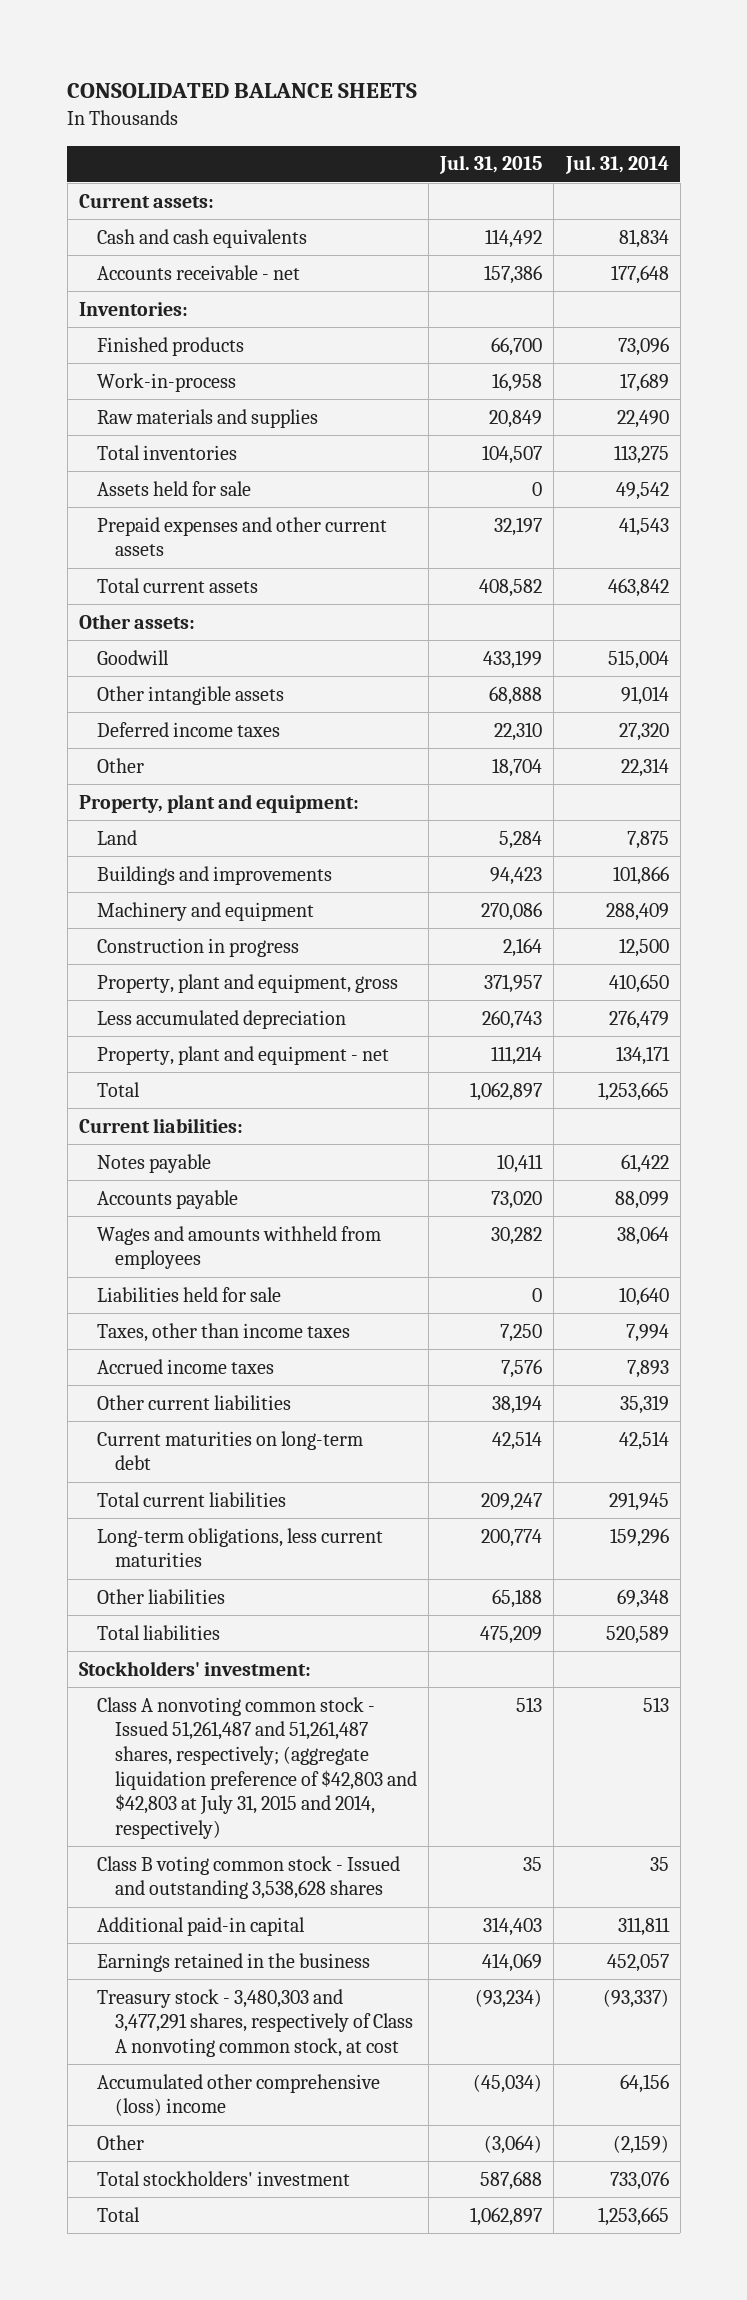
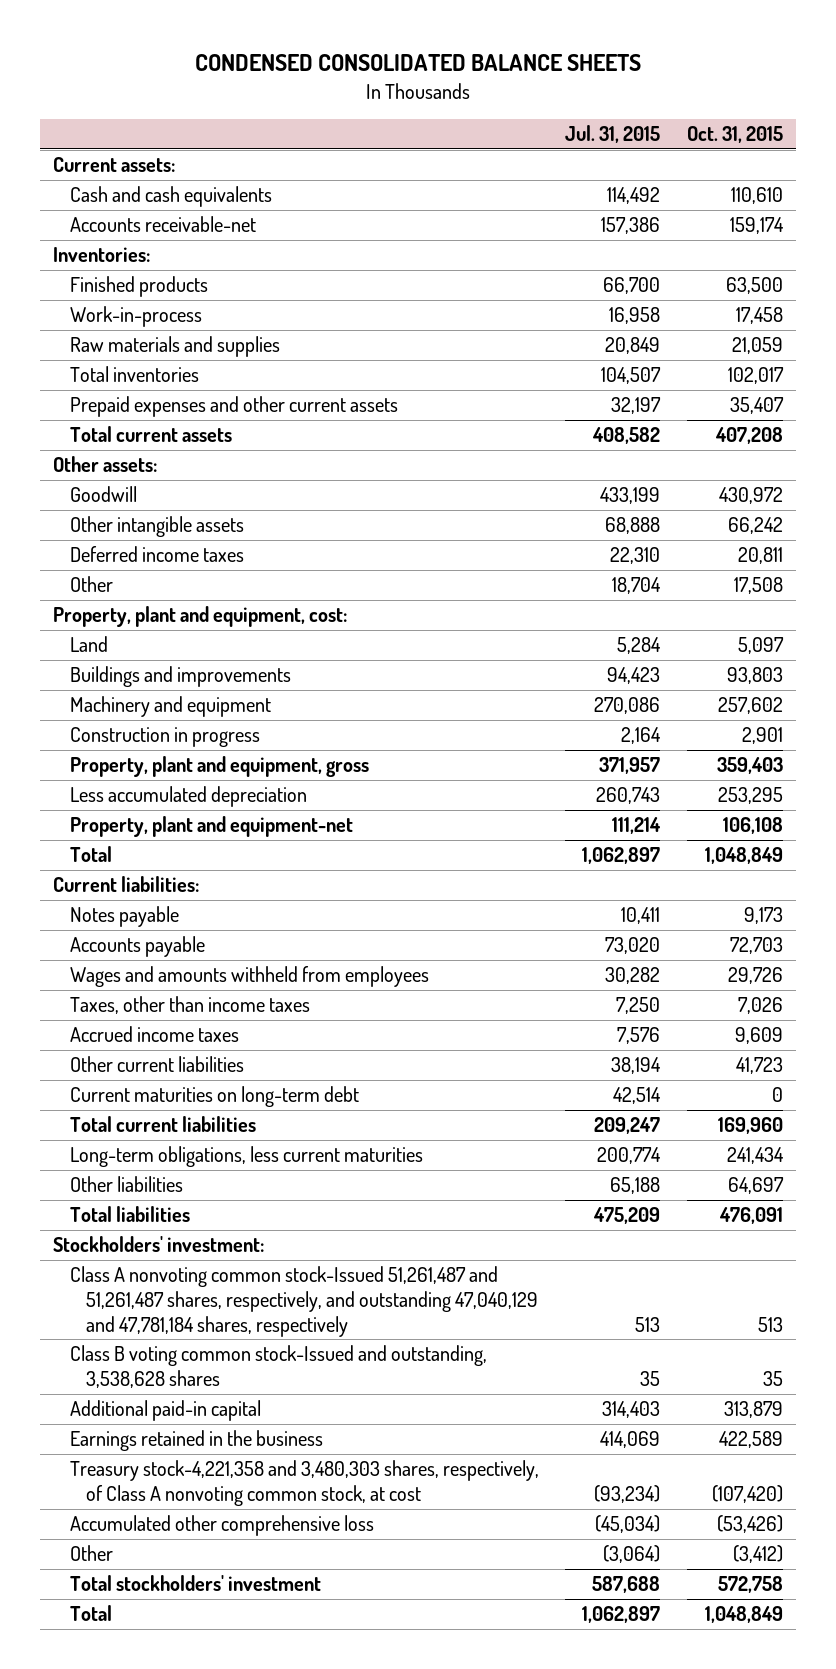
- CONSOLIDATED BALANCE SHEETS
+ CONDENSED CONSOLIDATED BALANCE SHEETS
- | Jul. 31, 2015 | Jul. 31, 2014
+ | Jul. 31, 2015 | Oct. 31, 2015
- Accounts receivable - net | 157,386 | 177,648
+ Accounts receivable-net | 157,386 | 159,174
- Assets held for sale | 0 | 49,542
- Property, plant and equipment:
+ Property, plant and equipment, cost:
- Property, plant and equipment - net | 111,214 | 134,171
+ Property, plant and equipment-net | 111,214 | 106,108
- Liabilities held for sale | 0 | 10,640
- Class A nonvoting common stock - Issued 51,261,487 and 51,261,487 shares, respectively; (aggregate liquidation preference of $42,803 and $42,803 at July 31, 2015 and 2014, respectively) | 513 | 513
- Class B voting common stock - Issued and outstanding 3,538,628 shares | 35 | 35
+ Class A nonvoting common stock-Issued 51,261,487 and 51,261,487 shares, respectively, and outstanding 47,040,129 and 47,781,184 shares, respectively | 513 | 513
+ Class B voting common stock-Issued and outstanding, 3,538,628 shares | 35 | 35
- Treasury stock - 3,480,303 and 3,477,291 shares, respectively of Class A nonvoting common stock, at cost | (93,234) | (93,337)
- Accumulated other comprehensive (loss) income | (45,034) | 64,156
+ Treasury stock-4,221,358 and 3,480,303 shares, respectively, of Class A nonvoting common stock, at cost | (93,234) | (107,420)
+ Accumulated other comprehensive loss | (45,034) | (53,426)

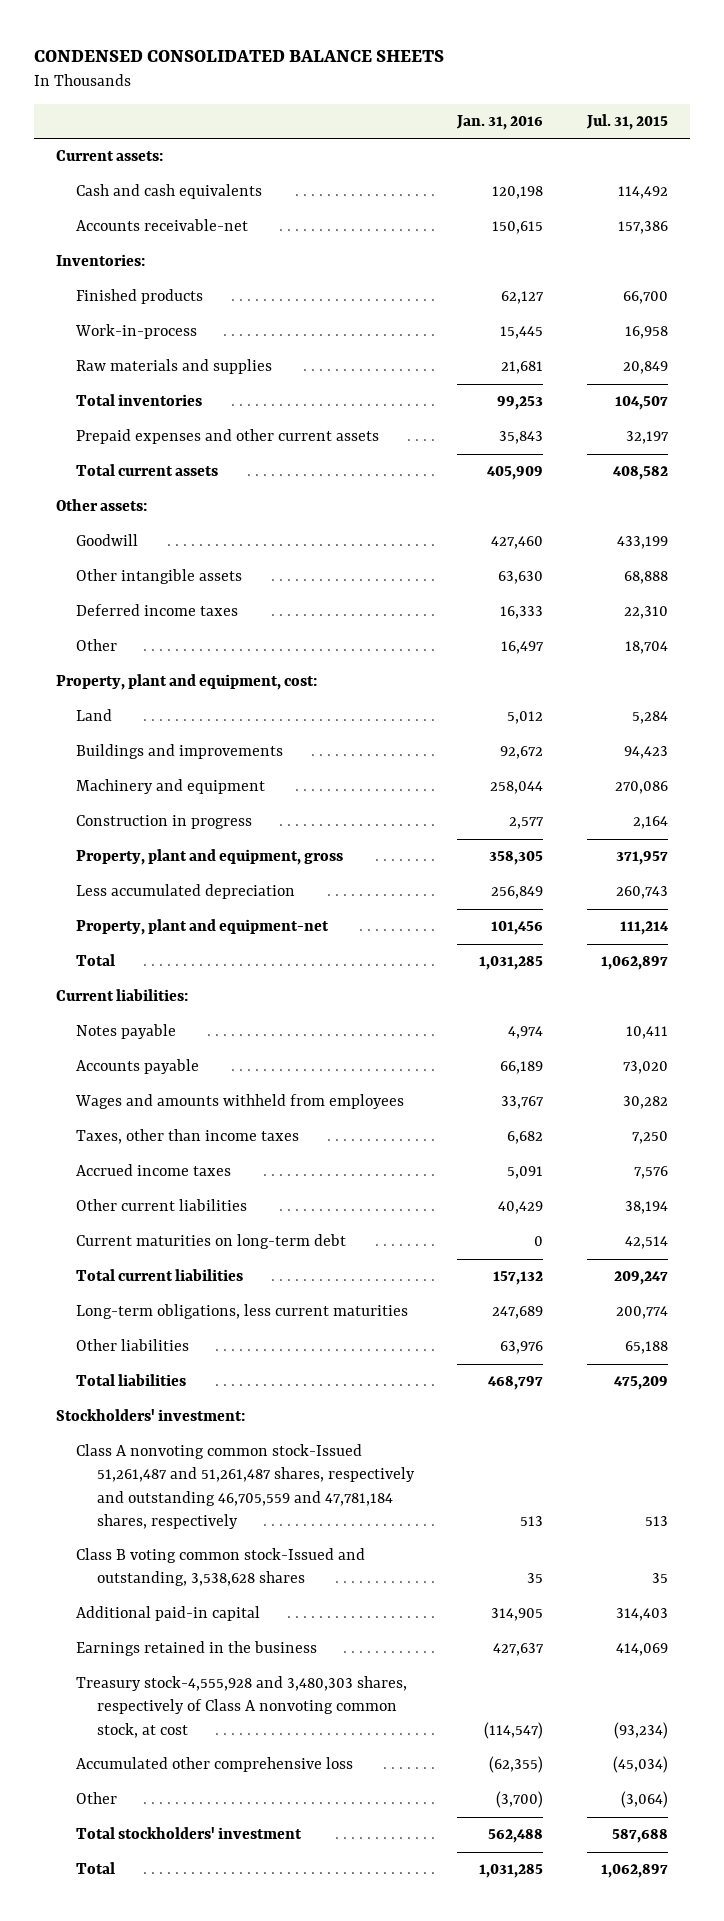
- | Jul. 31, 2015 | Oct. 31, 2015
+ | Jan. 31, 2016 | Jul. 31, 2015
- Class A nonvoting common stock-Issued 51,261,487 and 51,261,487 shares, respectively, and outstanding 47,040,129 and 47,781,184 shares, respectively | 513 | 513
+ Class A nonvoting common stock-Issued 51,261,487 and 51,261,487 shares, respectively and outstanding 46,705,559 and 47,781,184 shares, respectively | 513 | 513
- Treasury stock-4,221,358 and 3,480,303 shares, respectively, of Class A nonvoting common stock, at cost | (93,234) | (107,420)
+ Treasury stock-4,555,928 and 3,480,303 shares, respectively of Class A nonvoting common stock, at cost | (114,547) | (93,234)

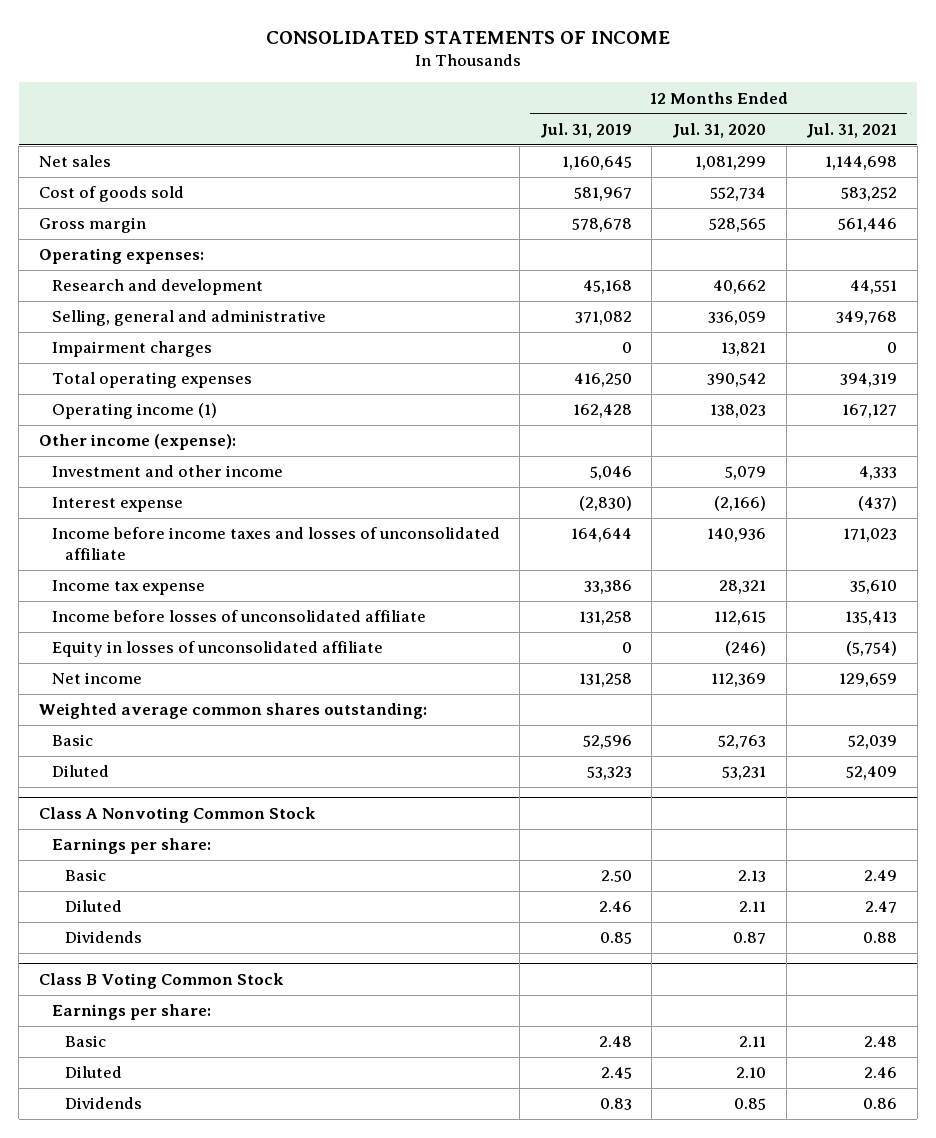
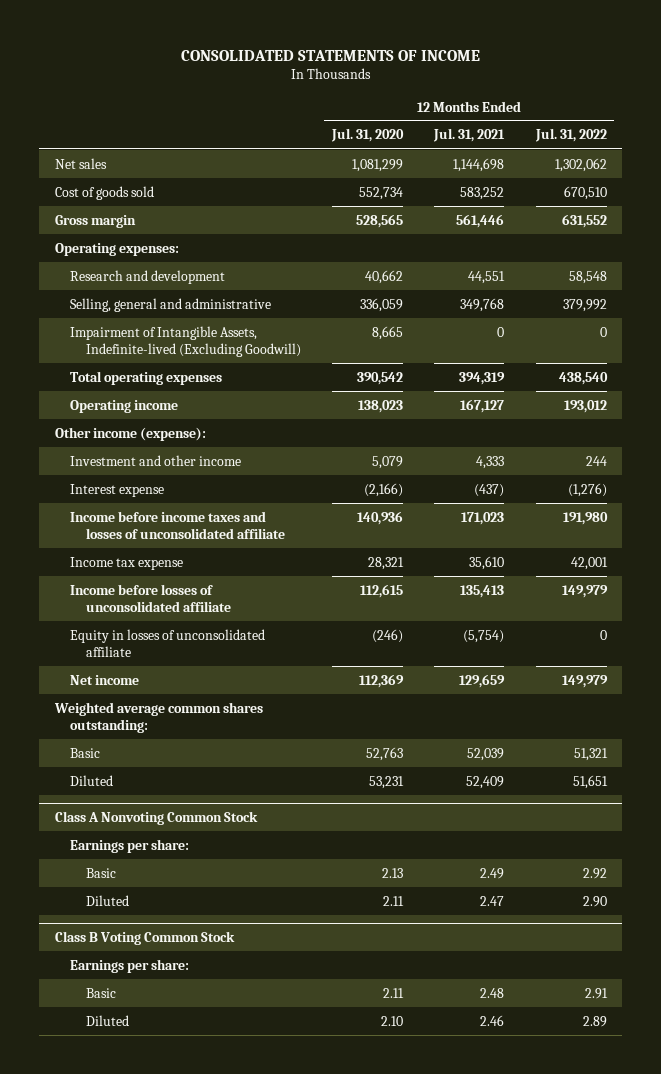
- | 12 Months Ended Jul. 31, 2019 | 12 Months Ended Jul. 31, 2020 | 12 Months Ended Jul. 31, 2021
+ | 12 Months Ended Jul. 31, 2020 | 12 Months Ended Jul. 31, 2021 | 12 Months Ended Jul. 31, 2022
- Impairment charges | 0 | 13,821 | 0
+ Impairment of Intangible Assets, Indefinite-lived (Excluding Goodwill) | 8,665 | 0 | 0
- Operating income (1) | 162,428 | 138,023 | 167,127
+ Operating income | 138,023 | 167,127 | 193,012
@ Class A Nonvoting Common Stock
- Dividends | 0.85 | 0.87 | 0.88
@ Class B Voting Common Stock
- Dividends | 0.83 | 0.85 | 0.86

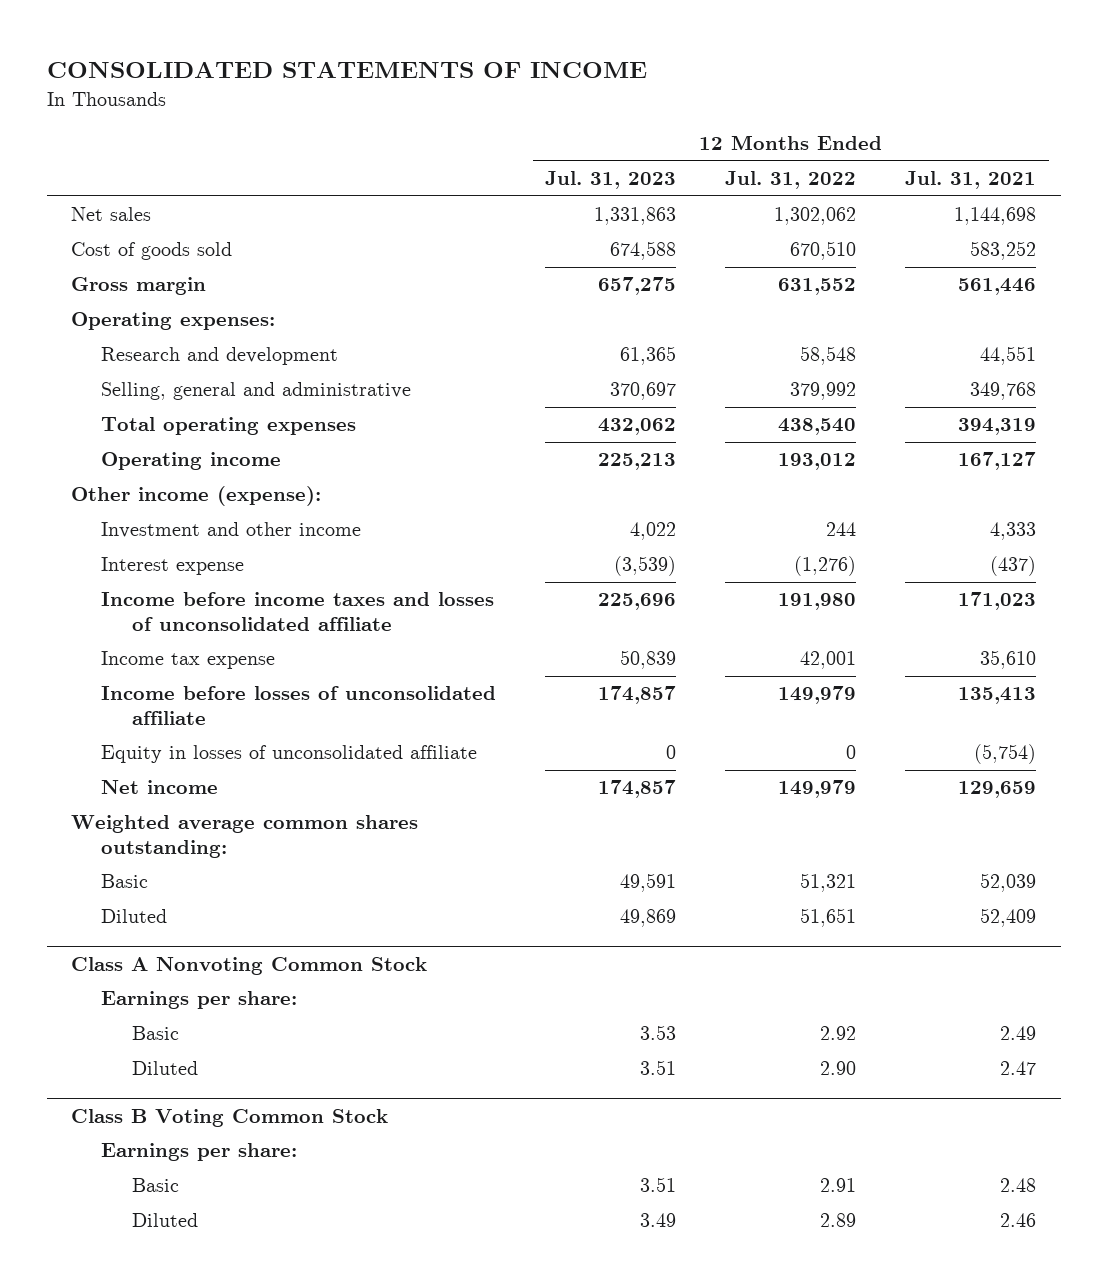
- | 12 Months Ended Jul. 31, 2020 | 12 Months Ended Jul. 31, 2021 | 12 Months Ended Jul. 31, 2022
+ | 12 Months Ended Jul. 31, 2023 | 12 Months Ended Jul. 31, 2022 | 12 Months Ended Jul. 31, 2021
- Impairment of Intangible Assets, Indefinite-lived (Excluding Goodwill) | 8,665 | 0 | 0

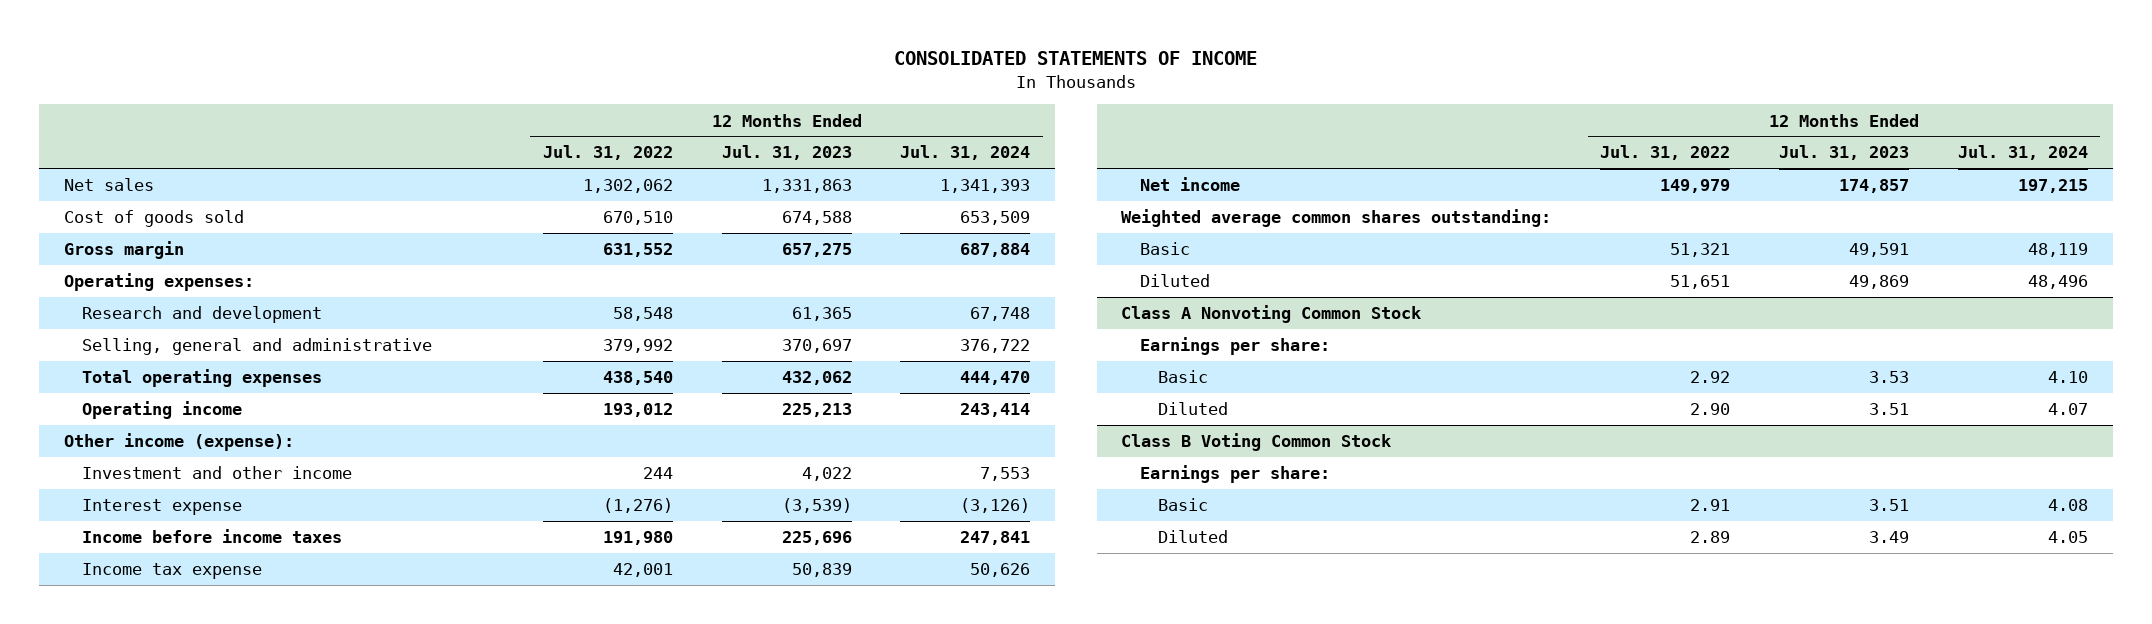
- | 12 Months Ended Jul. 31, 2023 | 12 Months Ended Jul. 31, 2022 | 12 Months Ended Jul. 31, 2021
+ | 12 Months Ended Jul. 31, 2022 | 12 Months Ended Jul. 31, 2023 | 12 Months Ended Jul. 31, 2024
- Income before income taxes and losses of unconsolidated affiliate | 225,696 | 191,980 | 171,023
+ Income before income taxes | 191,980 | 225,696 | 247,841
- Income before losses of unconsolidated affiliate | 174,857 | 149,979 | 135,413
- Equity in losses of unconsolidated affiliate | 0 | 0 | (5,754)

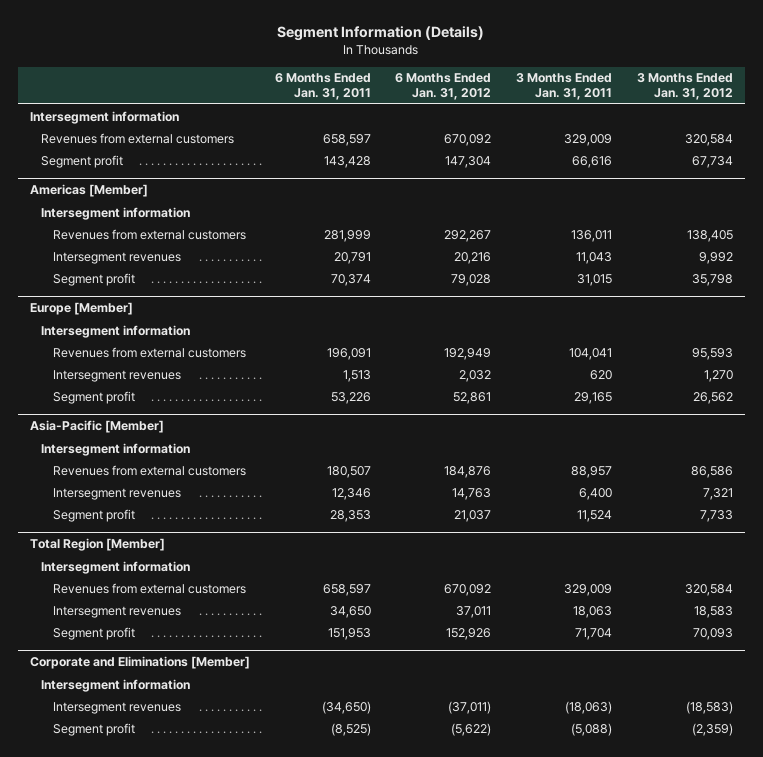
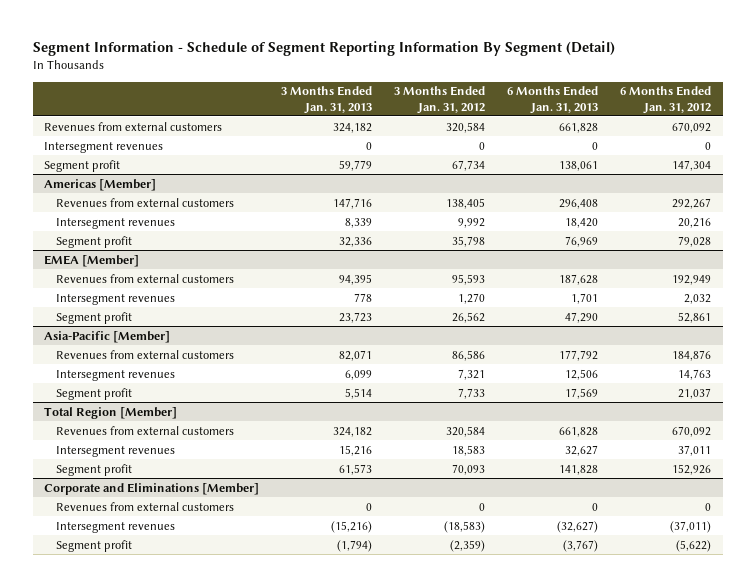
- Segment Information (Details)
+ Segment Information - Schedule of Segment Reporting Information By Segment (Detail)
- | 6 Months Ended Jan. 31, 2011 | 6 Months Ended Jan. 31, 2012 | 3 Months Ended Jan. 31, 2011 | 3 Months Ended Jan. 31, 2012
+ | 3 Months Ended Jan. 31, 2013 | 3 Months Ended Jan. 31, 2012 | 6 Months Ended Jan. 31, 2013 | 6 Months Ended Jan. 31, 2012
- Intersegment information
+ Intersegment revenues | 0 | 0 | 0 | 0
@ Americas [Member]
- Intersegment information
- Europe [Member]
- Intersegment information
+ EMEA [Member]
@ Asia-Pacific [Member]
- Intersegment information
@ Total Region [Member]
- Intersegment information
@ Corporate and Eliminations [Member]
- Intersegment information
+ Revenues from external customers | 0 | 0 | 0 | 0

